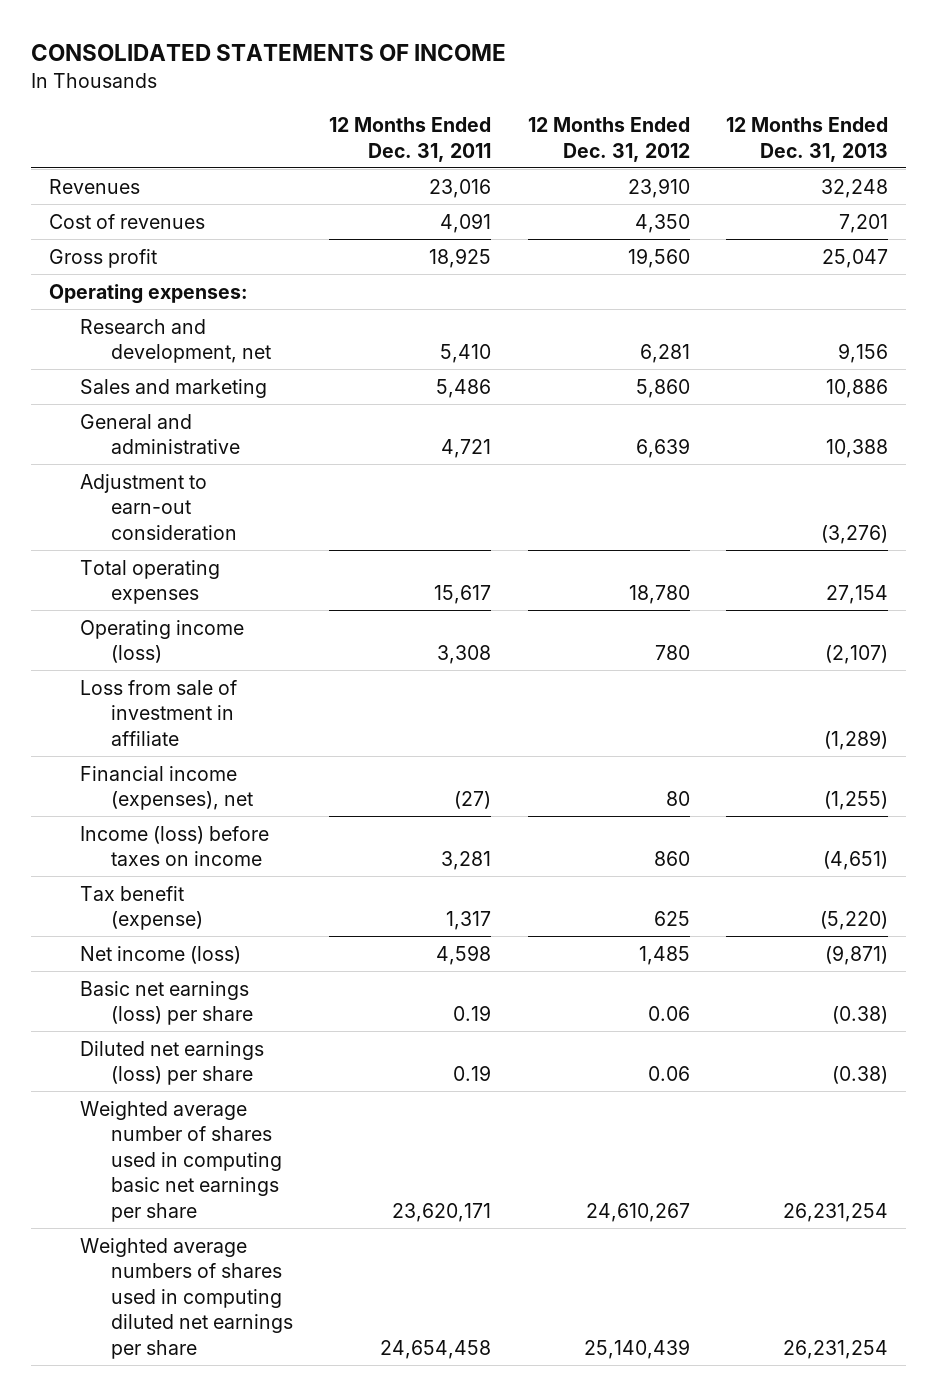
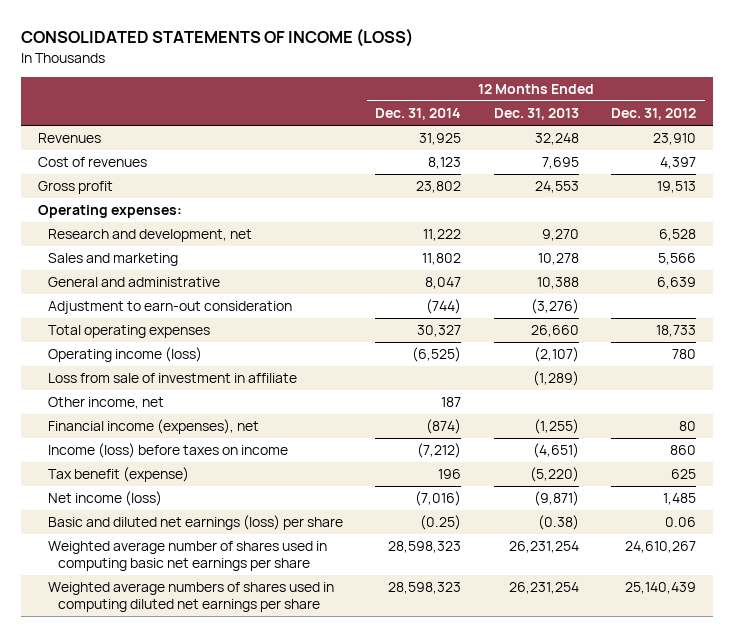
- CONSOLIDATED STATEMENTS OF INCOME
+ CONSOLIDATED STATEMENTS OF INCOME (LOSS)
- | 12 Months Ended Dec. 31, 2011 | 12 Months Ended Dec. 31, 2012 | 12 Months Ended Dec. 31, 2013
+ | 12 Months Ended Dec. 31, 2014 | 12 Months Ended Dec. 31, 2013 | 12 Months Ended Dec. 31, 2012
- Cost of revenues | 4,091 | 4,350 | 7,201
- Gross profit | 18,925 | 19,560 | 25,047
+ Cost of revenues | 8,123 | 7,695 | 4,397
+ Gross profit | 23,802 | 24,553 | 19,513
- Research and development, net | 5,410 | 6,281 | 9,156
- Sales and marketing | 5,486 | 5,860 | 10,886
+ Research and development, net | 11,222 | 9,270 | 6,528
+ Sales and marketing | 11,802 | 10,278 | 5,566
- Total operating expenses | 15,617 | 18,780 | 27,154
+ Total operating expenses | 30,327 | 26,660 | 18,733
+ Other income, net | 187 | |
- Basic net earnings (loss) per share | 0.19 | 0.06 | (0.38)
- Diluted net earnings (loss) per share | 0.19 | 0.06 | (0.38)
+ Basic and diluted net earnings (loss) per share | (0.25) | (0.38) | 0.06

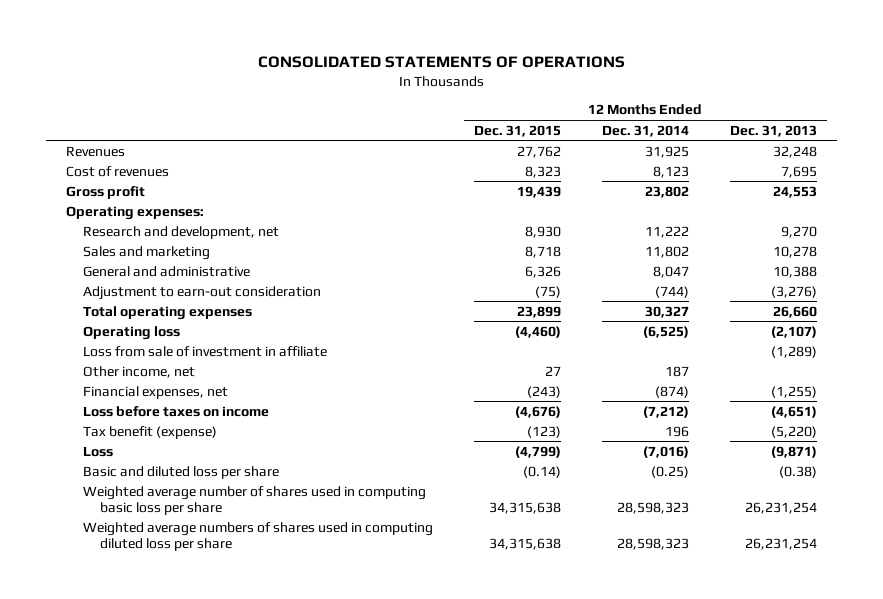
- CONSOLIDATED STATEMENTS OF INCOME (LOSS)
+ CONSOLIDATED STATEMENTS OF OPERATIONS
- | 12 Months Ended Dec. 31, 2014 | 12 Months Ended Dec. 31, 2013 | 12 Months Ended Dec. 31, 2012
+ | 12 Months Ended Dec. 31, 2015 | 12 Months Ended Dec. 31, 2014 | 12 Months Ended Dec. 31, 2013
- Operating income (loss) | (6,525) | (2,107) | 780
+ Operating loss | (4,460) | (6,525) | (2,107)
- Financial income (expenses), net | (874) | (1,255) | 80
- Income (loss) before taxes on income | (7,212) | (4,651) | 860
+ Financial expenses, net | (243) | (874) | (1,255)
+ Loss before taxes on income | (4,676) | (7,212) | (4,651)
- Net income (loss) | (7,016) | (9,871) | 1,485
- Basic and diluted net earnings (loss) per share | (0.25) | (0.38) | 0.06
- Weighted average number of shares used in computing basic net earnings per share | 28,598,323 | 26,231,254 | 24,610,267
- Weighted average numbers of shares used in computing diluted net earnings per share | 28,598,323 | 26,231,254 | 25,140,439
+ Loss | (4,799) | (7,016) | (9,871)
+ Basic and diluted loss per share | (0.14) | (0.25) | (0.38)
+ Weighted average number of shares used in computing basic loss per share | 34,315,638 | 28,598,323 | 26,231,254
+ Weighted average numbers of shares used in computing diluted loss per share | 34,315,638 | 28,598,323 | 26,231,254

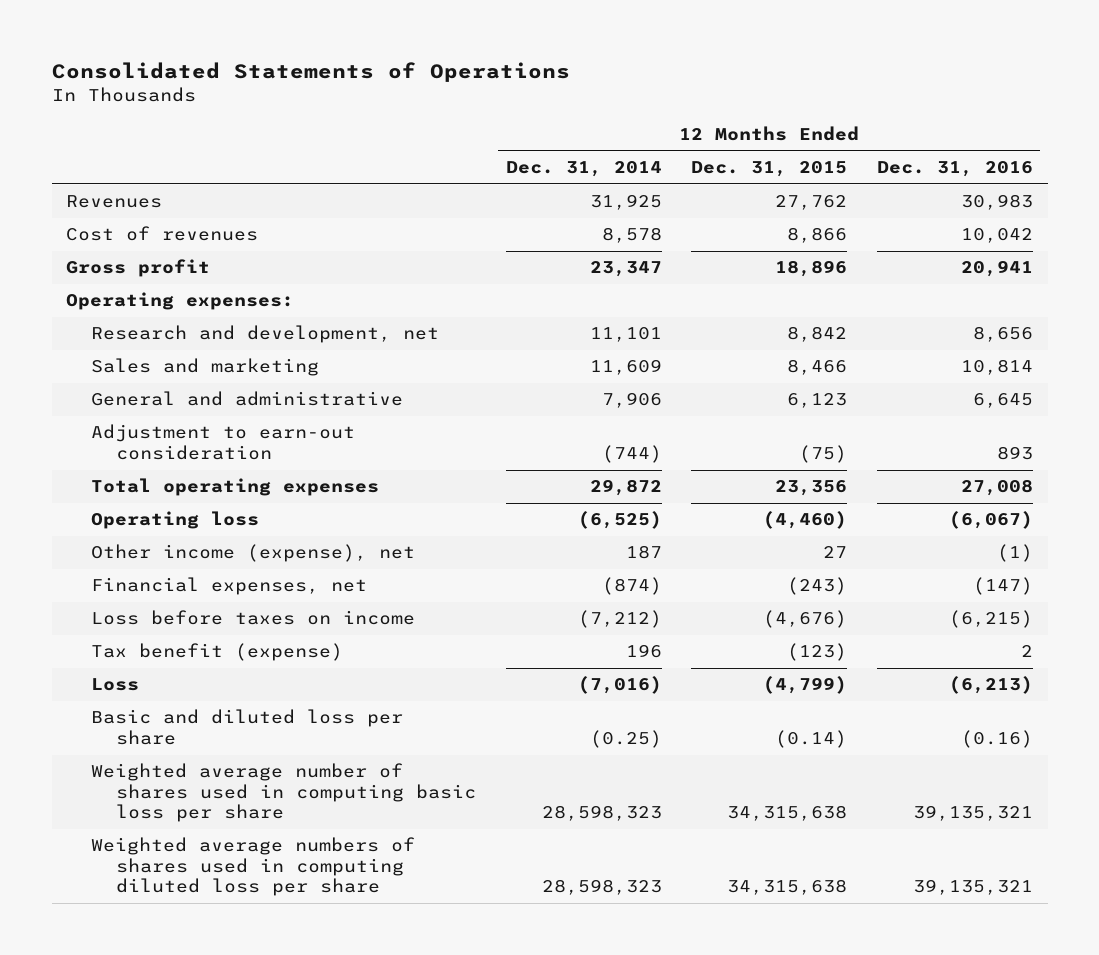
- CONSOLIDATED STATEMENTS OF OPERATIONS
+ Consolidated Statements of Operations
- | 12 Months Ended Dec. 31, 2015 | 12 Months Ended Dec. 31, 2014 | 12 Months Ended Dec. 31, 2013
+ | 12 Months Ended Dec. 31, 2014 | 12 Months Ended Dec. 31, 2015 | 12 Months Ended Dec. 31, 2016
- Cost of revenues | 8,323 | 8,123 | 7,695
- Gross profit | 19,439 | 23,802 | 24,553
+ Cost of revenues | 8,578 | 8,866 | 10,042
+ Gross profit | 23,347 | 18,896 | 20,941
- Research and development, net | 8,930 | 11,222 | 9,270
- Sales and marketing | 8,718 | 11,802 | 10,278
- General and administrative | 6,326 | 8,047 | 10,388
+ Research and development, net | 11,101 | 8,842 | 8,656
+ Sales and marketing | 11,609 | 8,466 | 10,814
+ General and administrative | 7,906 | 6,123 | 6,645
- Total operating expenses | 23,899 | 30,327 | 26,660
+ Total operating expenses | 29,872 | 23,356 | 27,008
- Loss from sale of investment in affiliate | | | (1,289)
- Other income, net | 27 | 187 |
+ Other income (expense), net | 187 | 27 | (1)

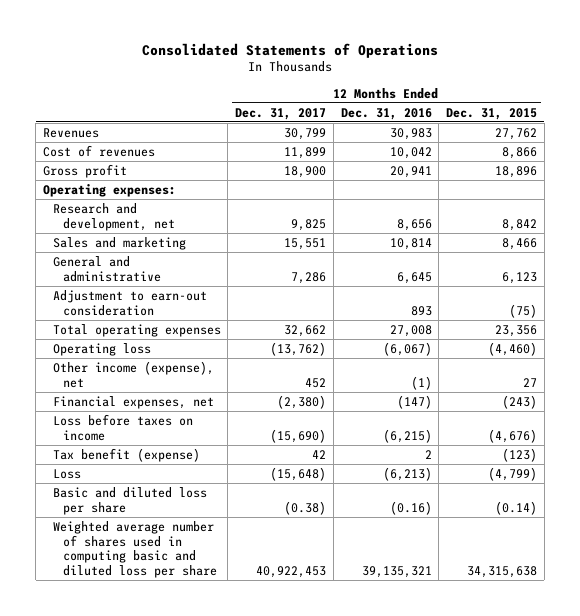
- | 12 Months Ended Dec. 31, 2014 | 12 Months Ended Dec. 31, 2015 | 12 Months Ended Dec. 31, 2016
+ | 12 Months Ended Dec. 31, 2017 | 12 Months Ended Dec. 31, 2016 | 12 Months Ended Dec. 31, 2015
- Weighted average number of shares used in computing basic loss per share | 28,598,323 | 34,315,638 | 39,135,321
- Weighted average numbers of shares used in computing diluted loss per share | 28,598,323 | 34,315,638 | 39,135,321
+ Weighted average number of shares used in computing basic and diluted loss per share | 40,922,453 | 39,135,321 | 34,315,638

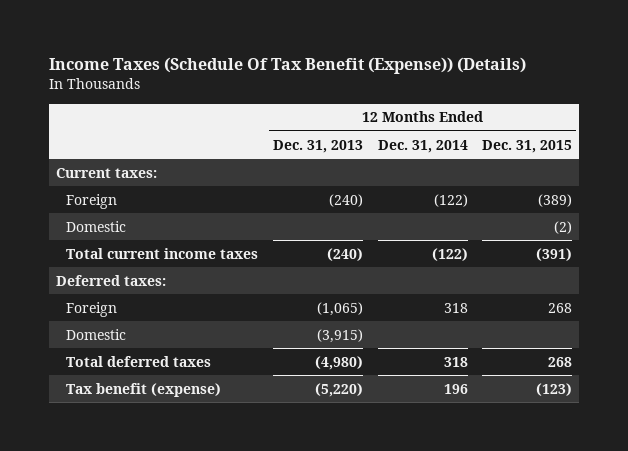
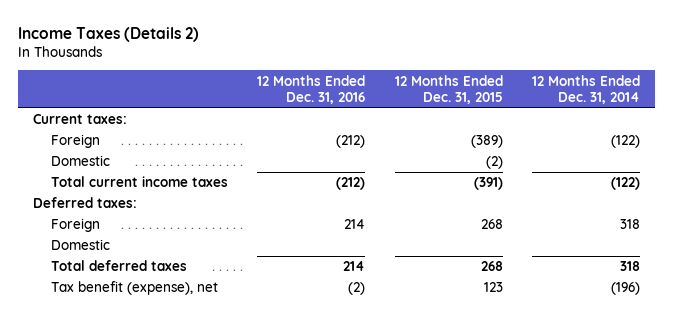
- Income Taxes (Schedule Of Tax Benefit (Expense)) (Details)
+ Income Taxes (Details 2)
- | 12 Months Ended Dec. 31, 2013 | 12 Months Ended Dec. 31, 2014 | 12 Months Ended Dec. 31, 2015
+ | 12 Months Ended Dec. 31, 2016 | 12 Months Ended Dec. 31, 2015 | 12 Months Ended Dec. 31, 2014
- Tax benefit (expense) | (5,220) | 196 | (123)
+ Tax benefit (expense), net | (2) | 123 | (196)

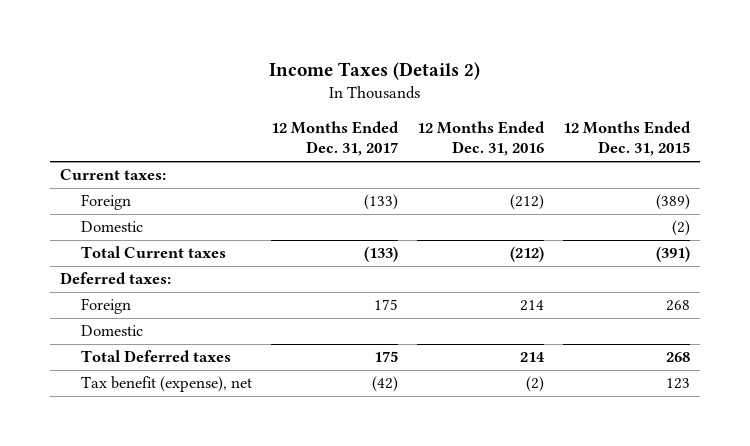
- | 12 Months Ended Dec. 31, 2016 | 12 Months Ended Dec. 31, 2015 | 12 Months Ended Dec. 31, 2014
+ | 12 Months Ended Dec. 31, 2017 | 12 Months Ended Dec. 31, 2016 | 12 Months Ended Dec. 31, 2015
- Total current income taxes | (212) | (391) | (122)
+ Total Current taxes | (133) | (212) | (391)
- Total deferred taxes | 214 | 268 | 318
+ Total Deferred taxes | 175 | 214 | 268

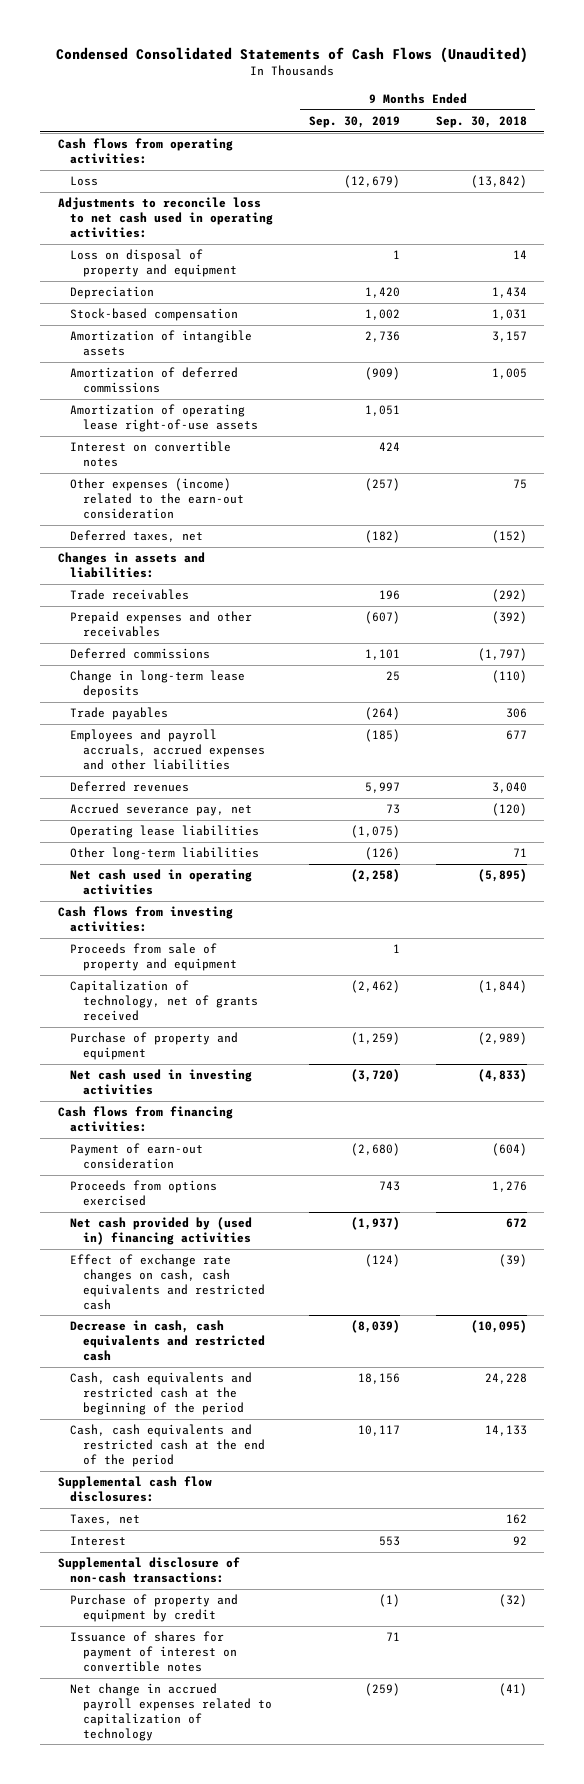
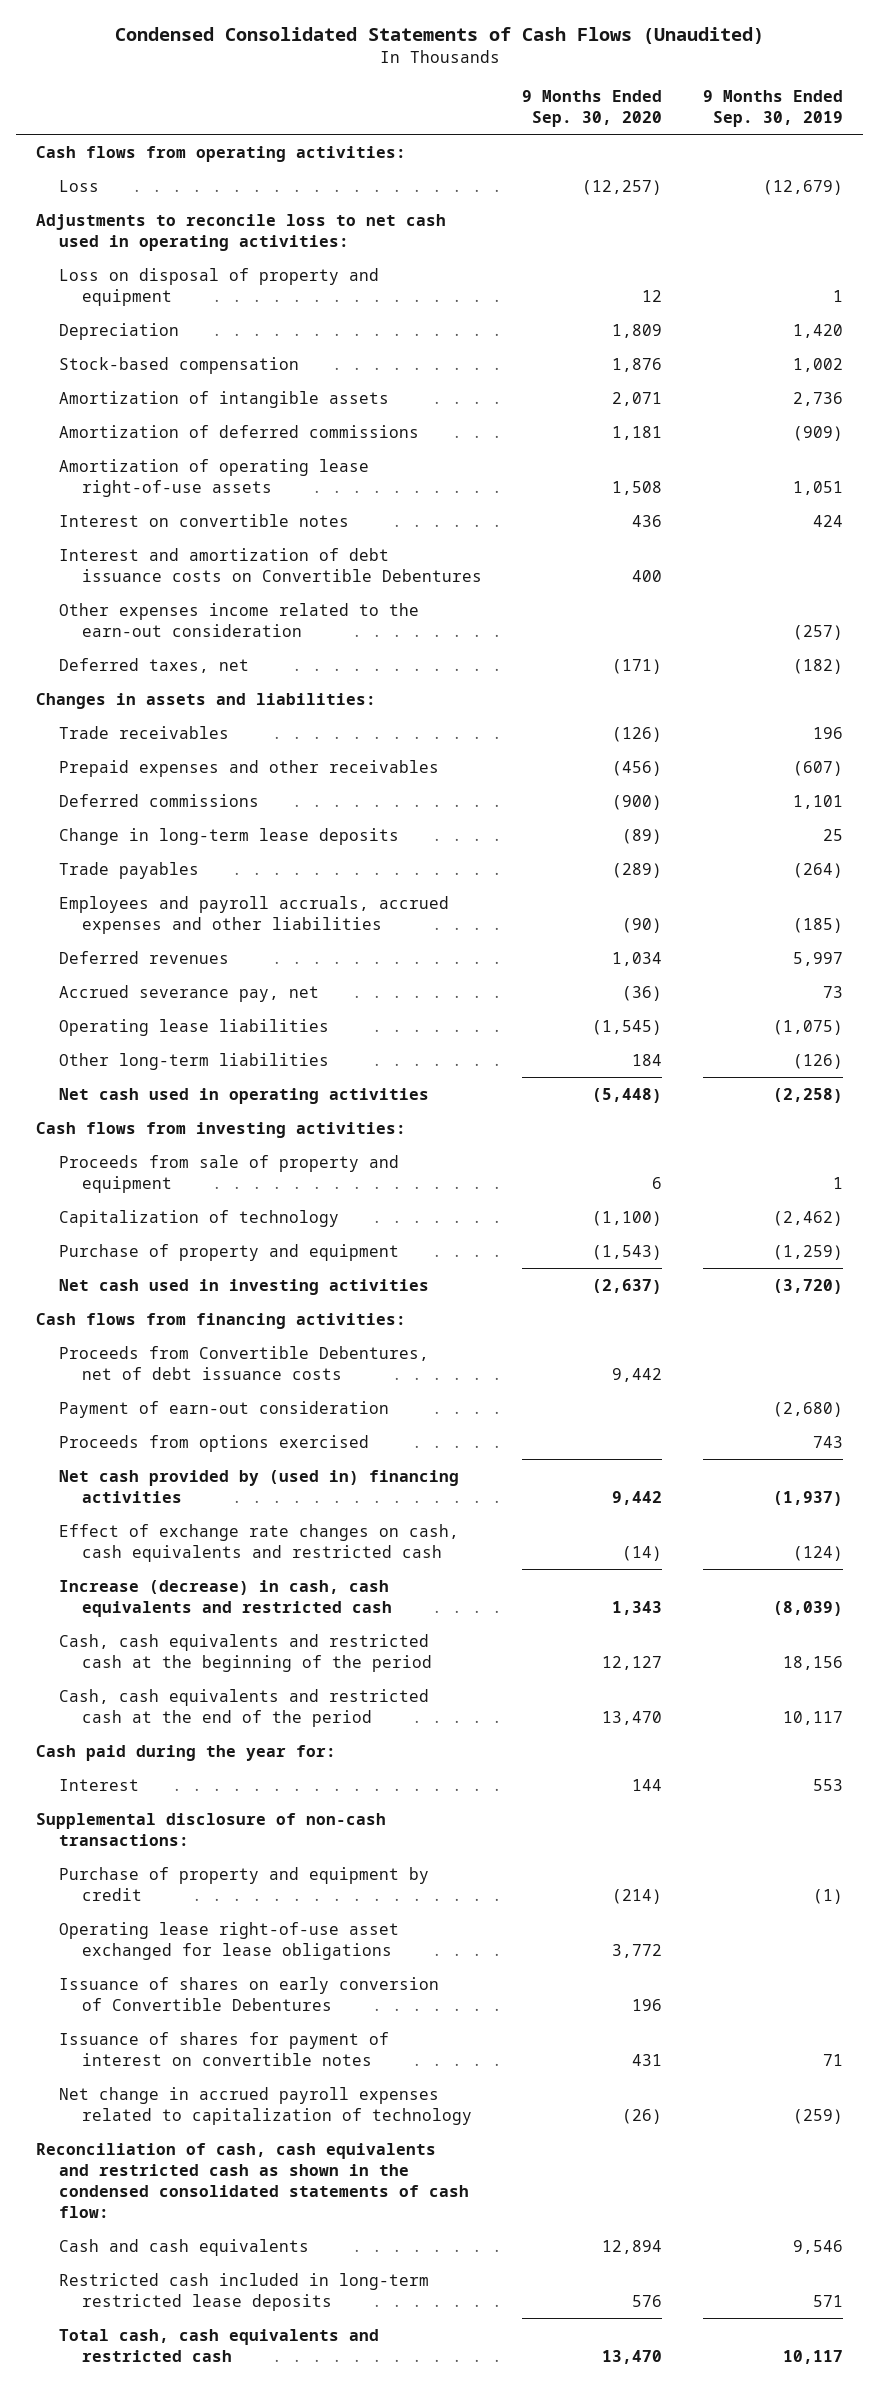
- | 9 Months Ended Sep. 30, 2019 | 9 Months Ended Sep. 30, 2018
+ | 9 Months Ended Sep. 30, 2020 | 9 Months Ended Sep. 30, 2019
- Other expenses (income) related to the earn-out consideration | (257) | 75
+ Interest and amortization of debt issuance costs on Convertible Debentures | 400 |
+ Other expenses income related to the earn-out consideration | | (257)
- Capitalization of technology, net of grants received | (2,462) | (1,844)
+ Capitalization of technology | (1,100) | (2,462)
+ Proceeds from Convertible Debentures, net of debt issuance costs | 9,442 |
- Decrease in cash, cash equivalents and restricted cash | (8,039) | (10,095)
+ Increase (decrease) in cash, cash equivalents and restricted cash | 1,343 | (8,039)
- Supplemental cash flow disclosures:
- Taxes, net | | 162
+ Cash paid during the year for:
+ Operating lease right-of-use asset exchanged for lease obligations | 3,772 |
+ Issuance of shares on early conversion of Convertible Debentures | 196 |
+ Reconciliation of cash, cash equivalents and restricted cash as shown in the condensed consolidated statements of cash flow:
+ Cash and cash equivalents | 12,894 | 9,546
+ Restricted cash included in long-term restricted lease deposits | 576 | 571
+ Total cash, cash equivalents and restricted cash | 13,470 | 10,117

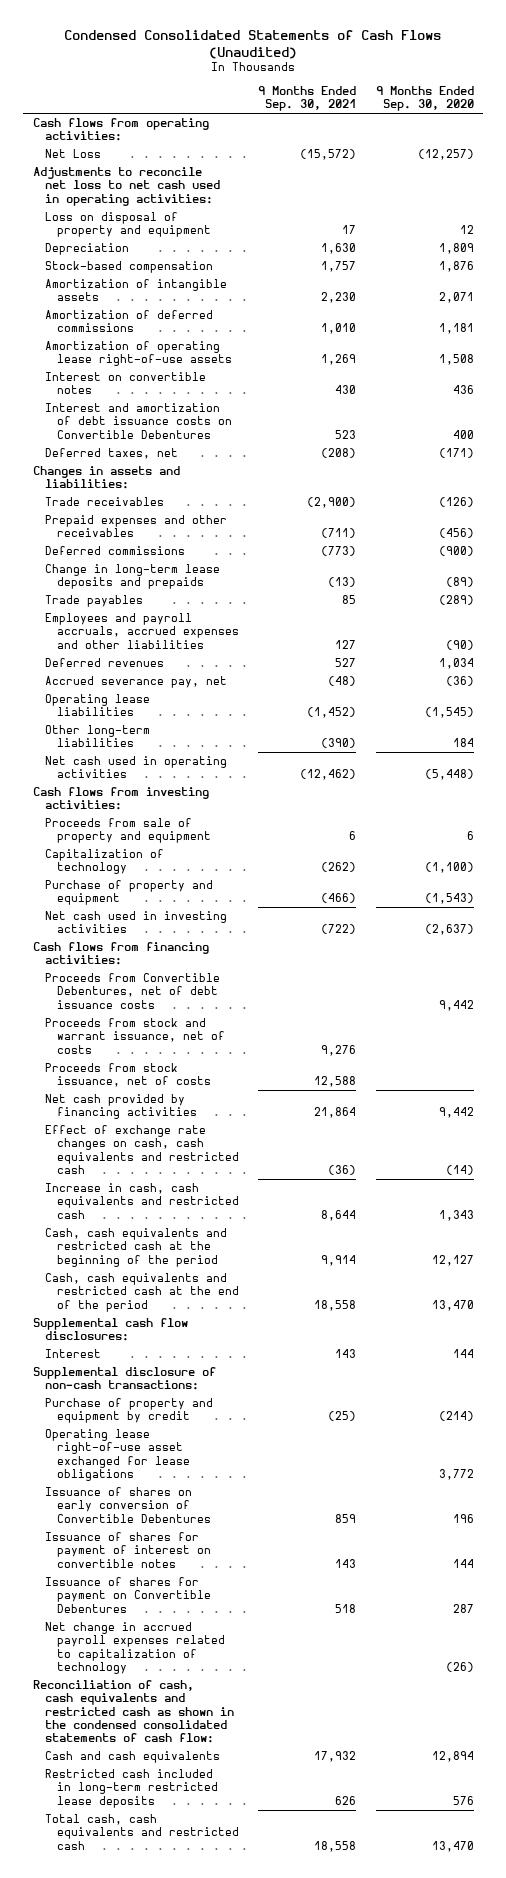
- | 9 Months Ended Sep. 30, 2020 | 9 Months Ended Sep. 30, 2019
+ | 9 Months Ended Sep. 30, 2021 | 9 Months Ended Sep. 30, 2020
- Loss | (12,257) | (12,679)
- Adjustments to reconcile loss to net cash used in operating activities:
+ Net Loss | (15,572) | (12,257)
+ Adjustments to reconcile net loss to net cash used in operating activities:
- Other expenses income related to the earn-out consideration | | (257)
- Change in long-term lease deposits | (89) | 25
+ Change in long-term lease deposits and prepaids | (13) | (89)
- Payment of earn-out consideration | | (2,680)
- Proceeds from options exercised | | 743
- Net cash provided by (used in) financing activities | 9,442 | (1,937)
+ Proceeds from stock and warrant issuance, net of costs | 9,276 |
+ Proceeds from stock issuance, net of costs | 12,588 |
+ Net cash provided by financing activities | 21,864 | 9,442
- Increase (decrease) in cash, cash equivalents and restricted cash | 1,343 | (8,039)
+ Increase in cash, cash equivalents and restricted cash | 8,644 | 1,343
- Cash paid during the year for:
+ Supplemental cash flow disclosures:
- Issuance of shares for payment of interest on convertible notes | 431 | 71
+ Issuance of shares for payment of interest on convertible notes | 143 | 144
+ Issuance of shares for payment on Convertible Debentures | 518 | 287

